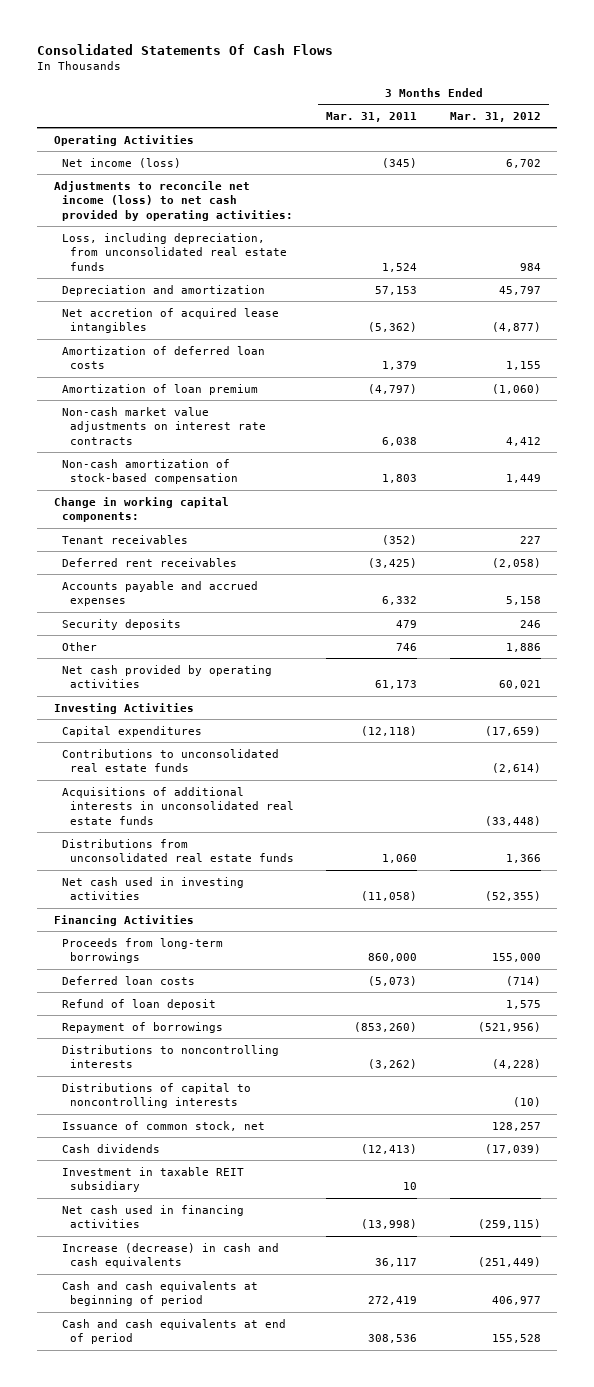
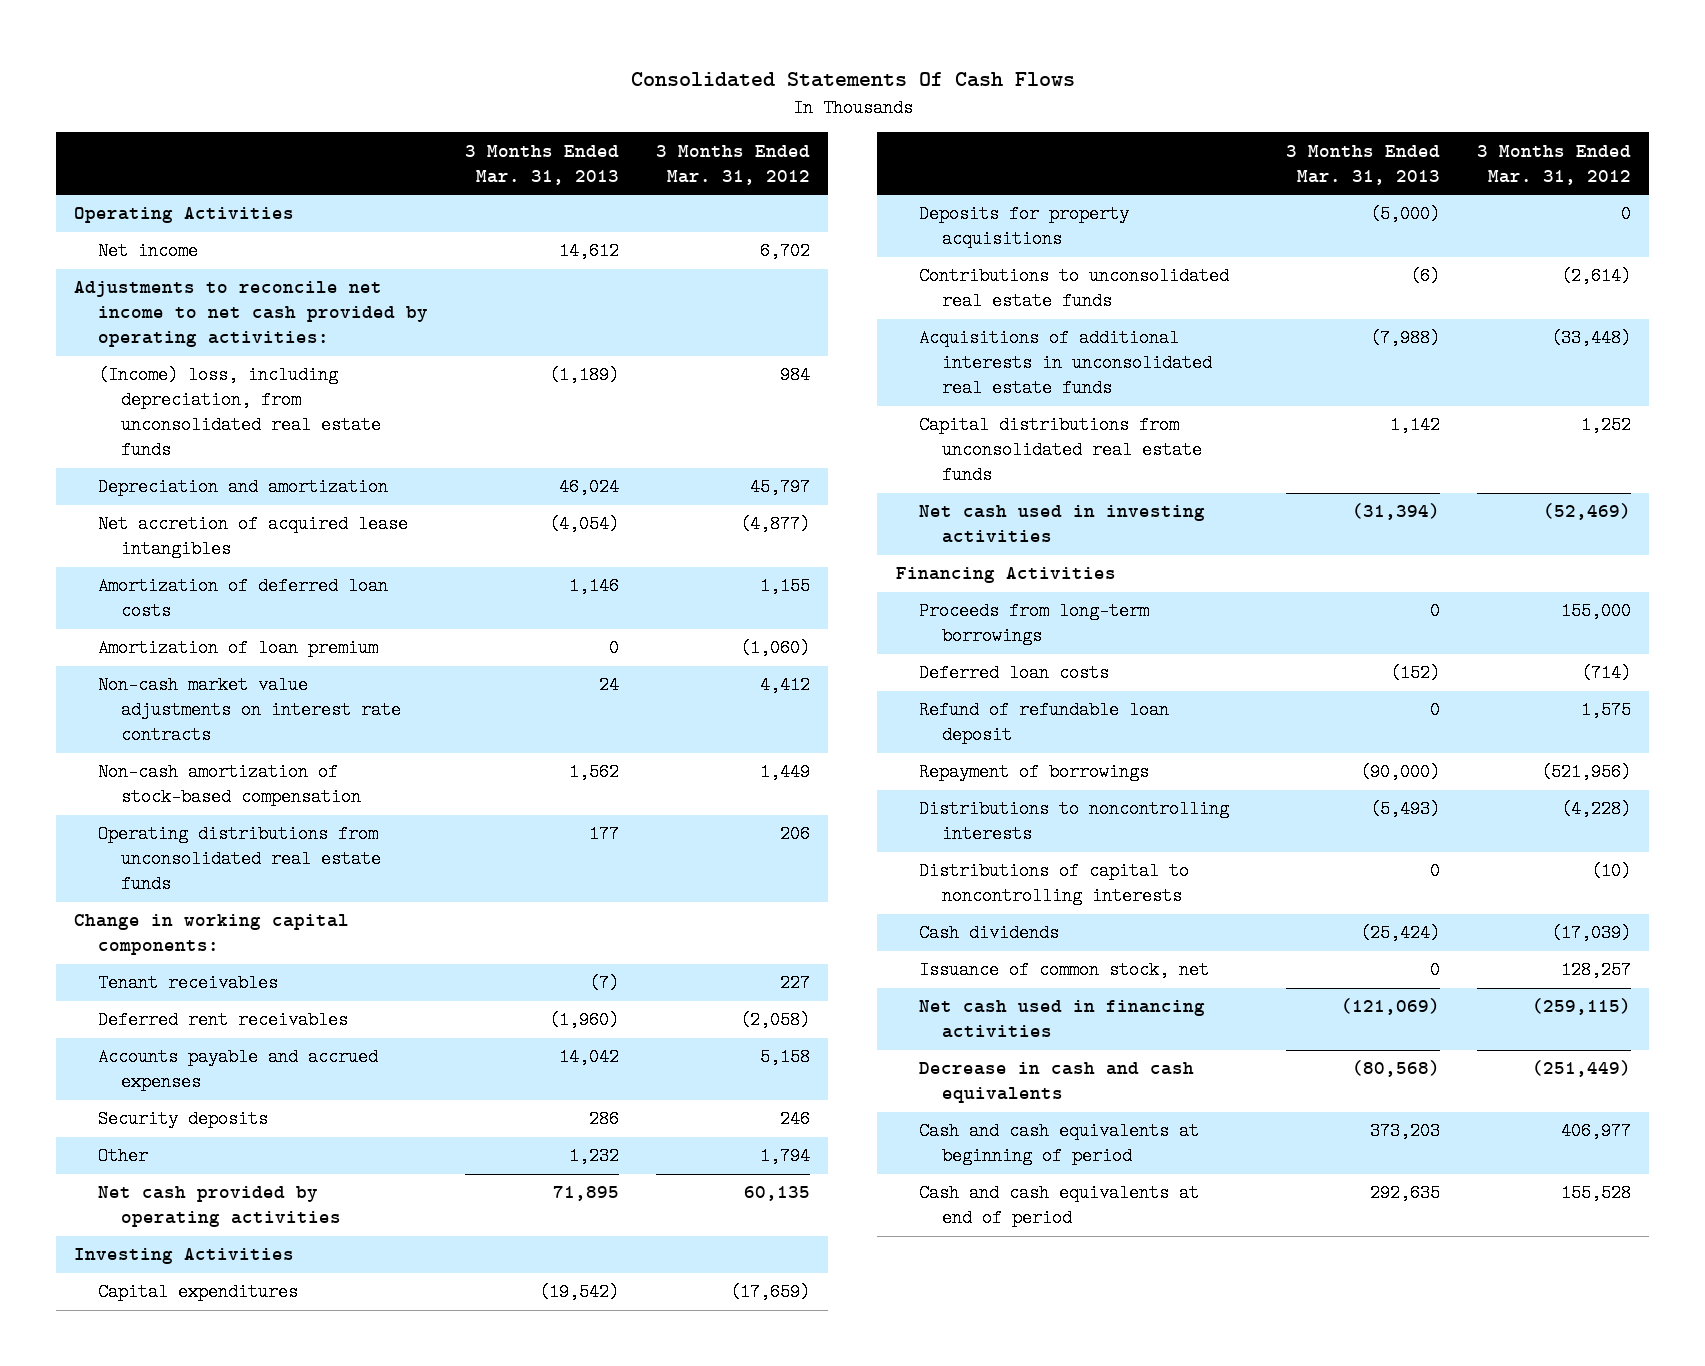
- | 3 Months Ended Mar. 31, 2011 | 3 Months Ended Mar. 31, 2012
+ | 3 Months Ended Mar. 31, 2013 | 3 Months Ended Mar. 31, 2012
- Net income (loss) | (345) | 6,702
- Adjustments to reconcile net income (loss) to net cash provided by operating activities:
- Loss, including depreciation, from unconsolidated real estate funds | 1,524 | 984
+ Net income | 14,612 | 6,702
+ Adjustments to reconcile net income to net cash provided by operating activities:
+ (Income) loss, including depreciation, from unconsolidated real estate funds | (1,189) | 984
+ Operating distributions from unconsolidated real estate funds | 177 | 206
- Other | 746 | 1,886
- Net cash provided by operating activities | 61,173 | 60,021
+ Other | 1,232 | 1,794
+ Net cash provided by operating activities | 71,895 | 60,135
+ Deposits for property acquisitions | (5,000) | 0
- Distributions from unconsolidated real estate funds | 1,060 | 1,366
- Net cash used in investing activities | (11,058) | (52,355)
+ Capital distributions from unconsolidated real estate funds | 1,142 | 1,252
+ Net cash used in investing activities | (31,394) | (52,469)
- Refund of loan deposit | | 1,575
+ Refund of refundable loan deposit | 0 | 1,575
- Investment in taxable REIT subsidiary | 10 |
moved down: Issuance of common stock, net | 0 | 128,257
- Increase (decrease) in cash and cash equivalents | 36,117 | (251,449)
+ Decrease in cash and cash equivalents | (80,568) | (251,449)

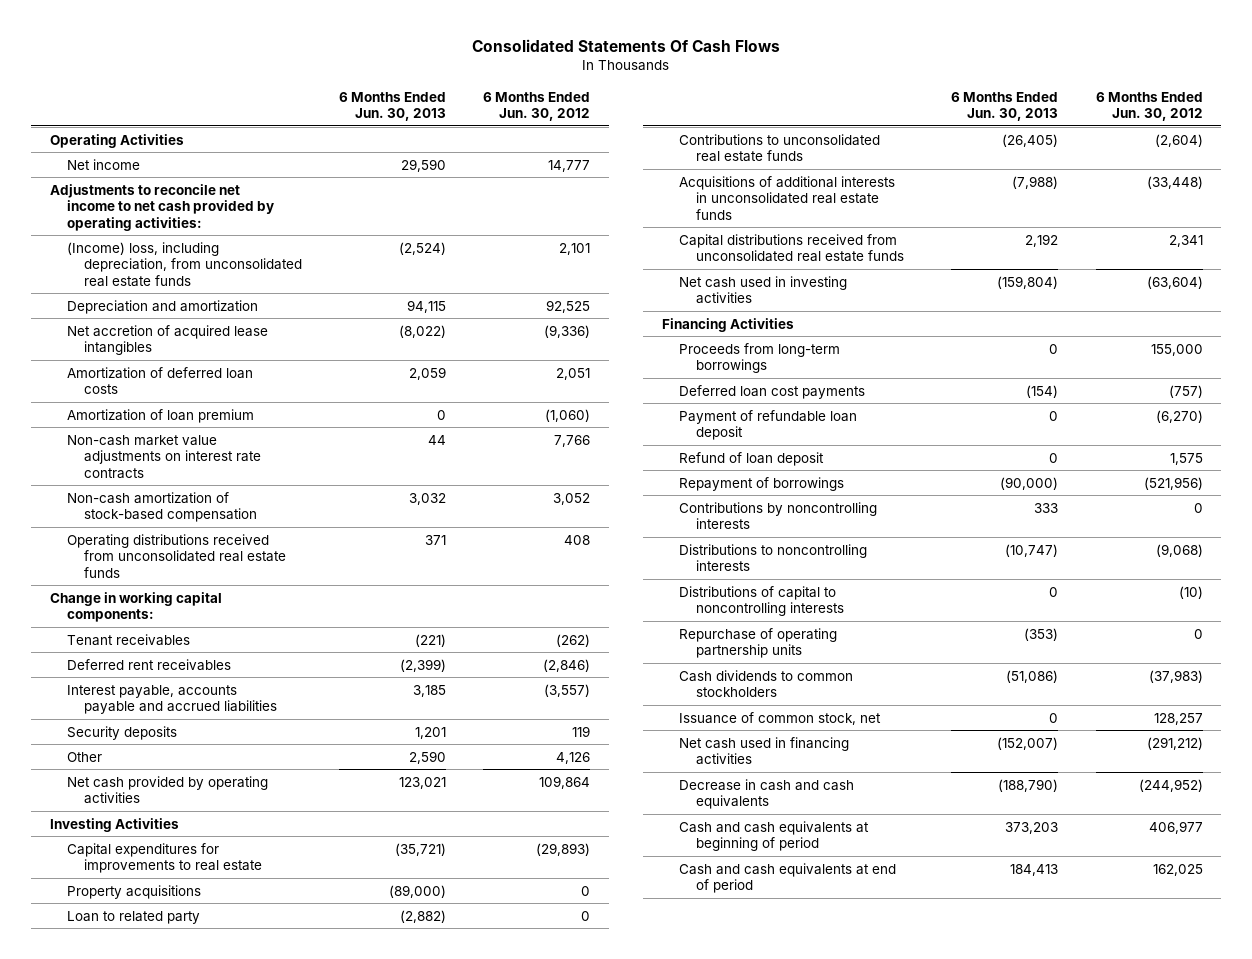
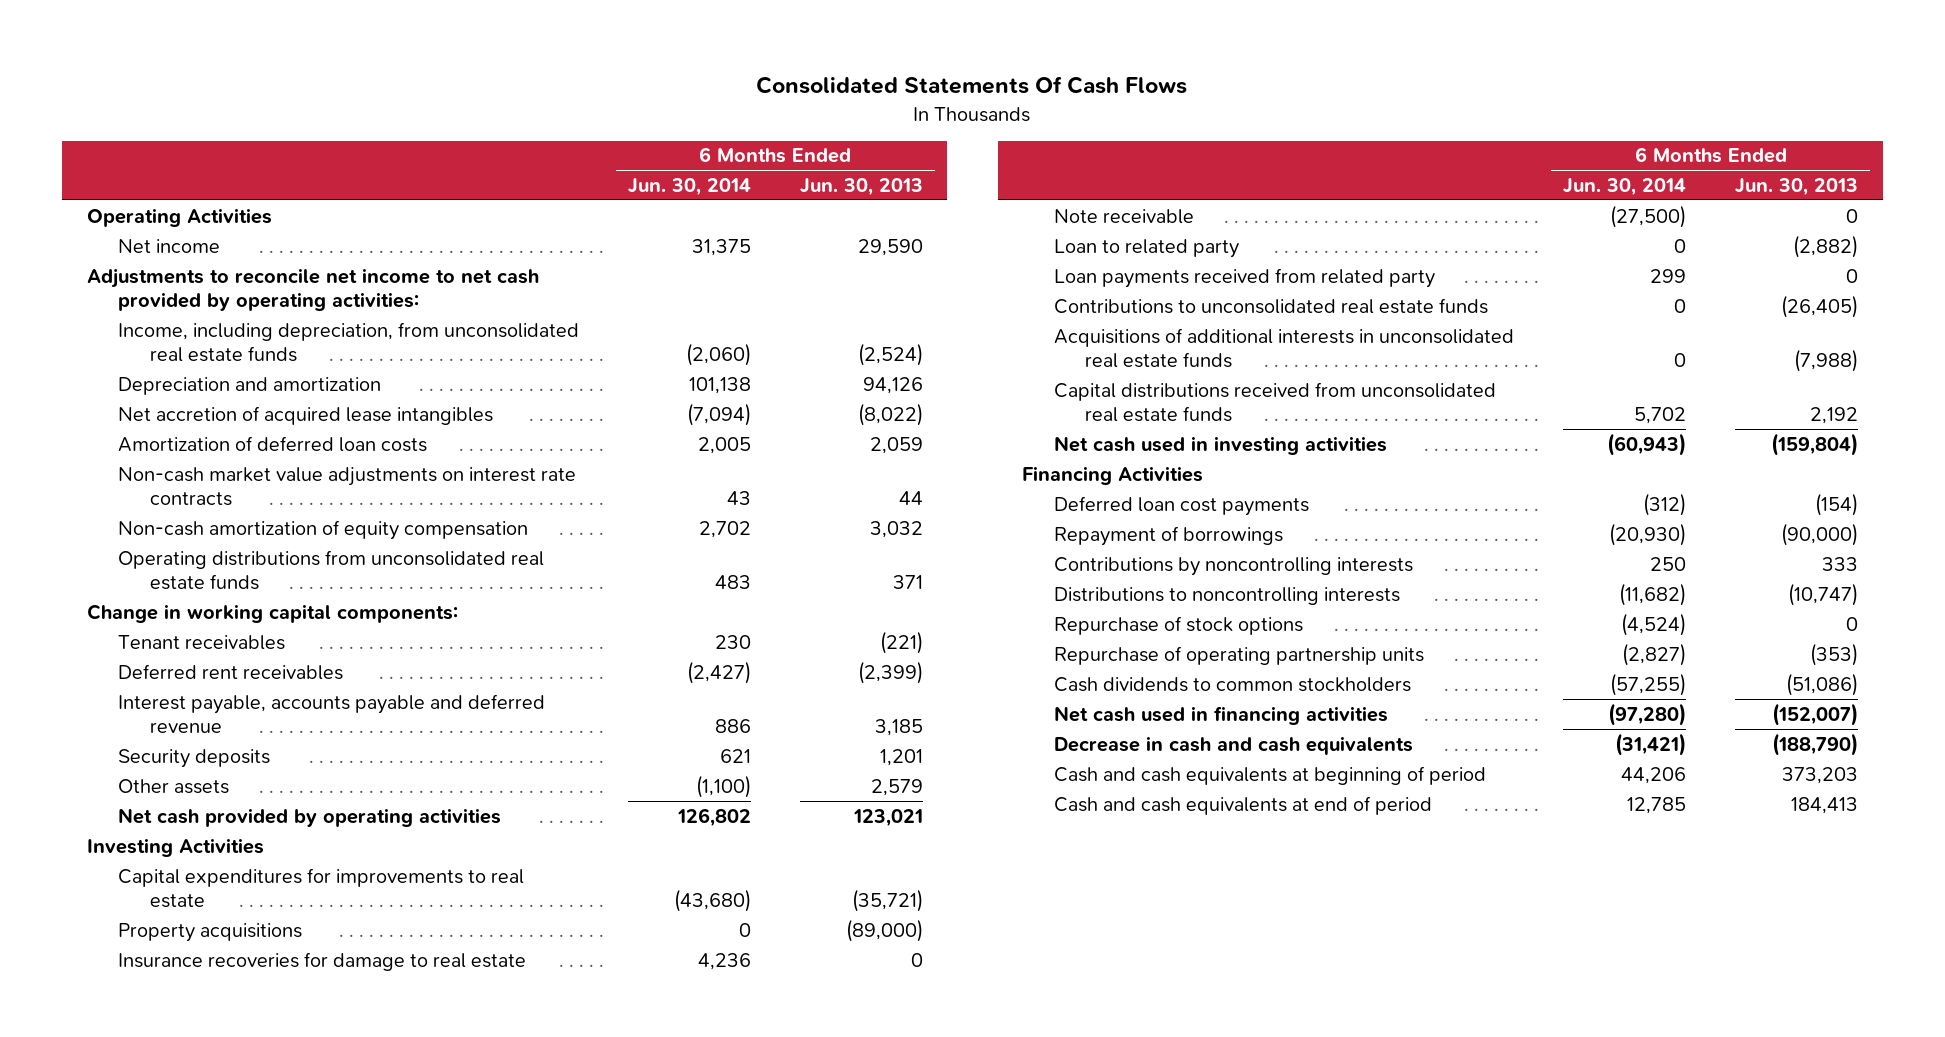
- | 6 Months Ended Jun. 30, 2013 | 6 Months Ended Jun. 30, 2012
+ | 6 Months Ended Jun. 30, 2014 | 6 Months Ended Jun. 30, 2013
- (Income) loss, including depreciation, from unconsolidated real estate funds | (2,524) | 2,101
- Depreciation and amortization | 94,115 | 92,525
+ Income, including depreciation, from unconsolidated real estate funds | (2,060) | (2,524)
+ Depreciation and amortization | 101,138 | 94,126
- Amortization of loan premium | 0 | (1,060)
- Non-cash amortization of stock-based compensation | 3,032 | 3,052
- Operating distributions received from unconsolidated real estate funds | 371 | 408
+ Non-cash amortization of equity compensation | 2,702 | 3,032
+ Operating distributions from unconsolidated real estate funds | 483 | 371
- Interest payable, accounts payable and accrued liabilities | 3,185 | (3,557)
+ Interest payable, accounts payable and deferred revenue | 886 | 3,185
- Other | 2,590 | 4,126
+ Other assets | (1,100) | 2,579
+ Insurance recoveries for damage to real estate | 4,236 | 0
+ Note receivable | (27,500) | 0
+ Loan payments received from related party | 299 | 0
- Proceeds from long-term borrowings | 0 | 155,000
- Payment of refundable loan deposit | 0 | (6,270)
- Refund of loan deposit | 0 | 1,575
- Distributions of capital to noncontrolling interests | 0 | (10)
+ Repurchase of stock options | (4,524) | 0
- Issuance of common stock, net | 0 | 128,257

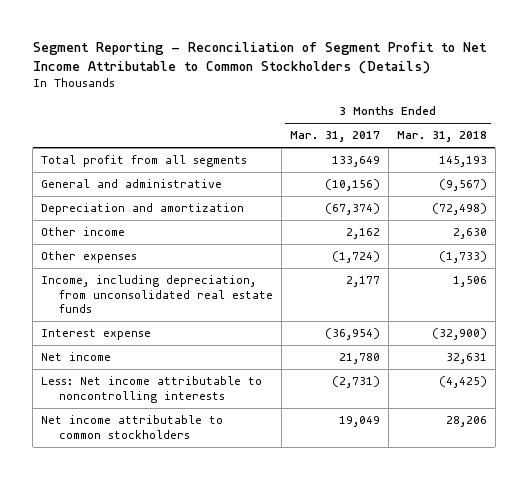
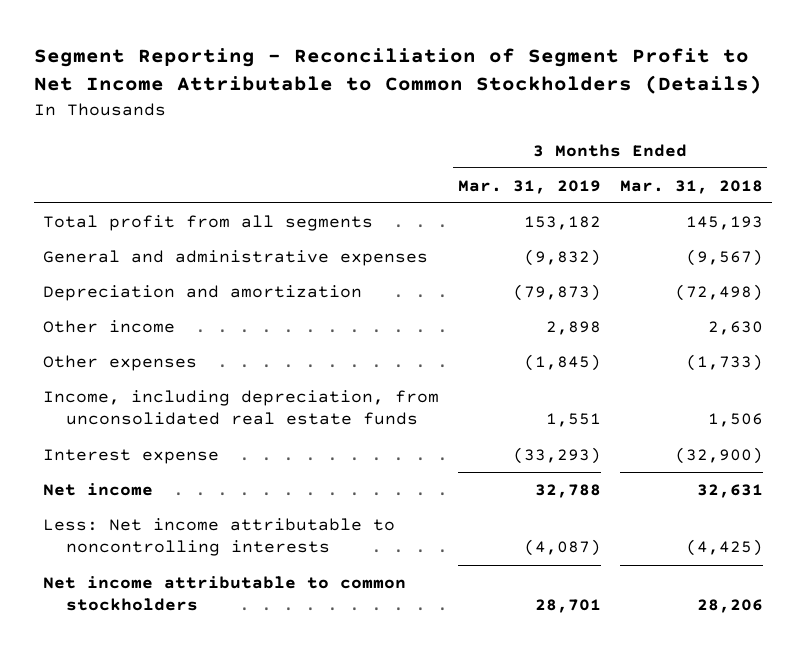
- | 3 Months Ended Mar. 31, 2017 | 3 Months Ended Mar. 31, 2018
+ | 3 Months Ended Mar. 31, 2019 | 3 Months Ended Mar. 31, 2018
- General and administrative | (10,156) | (9,567)
+ General and administrative expenses | (9,832) | (9,567)

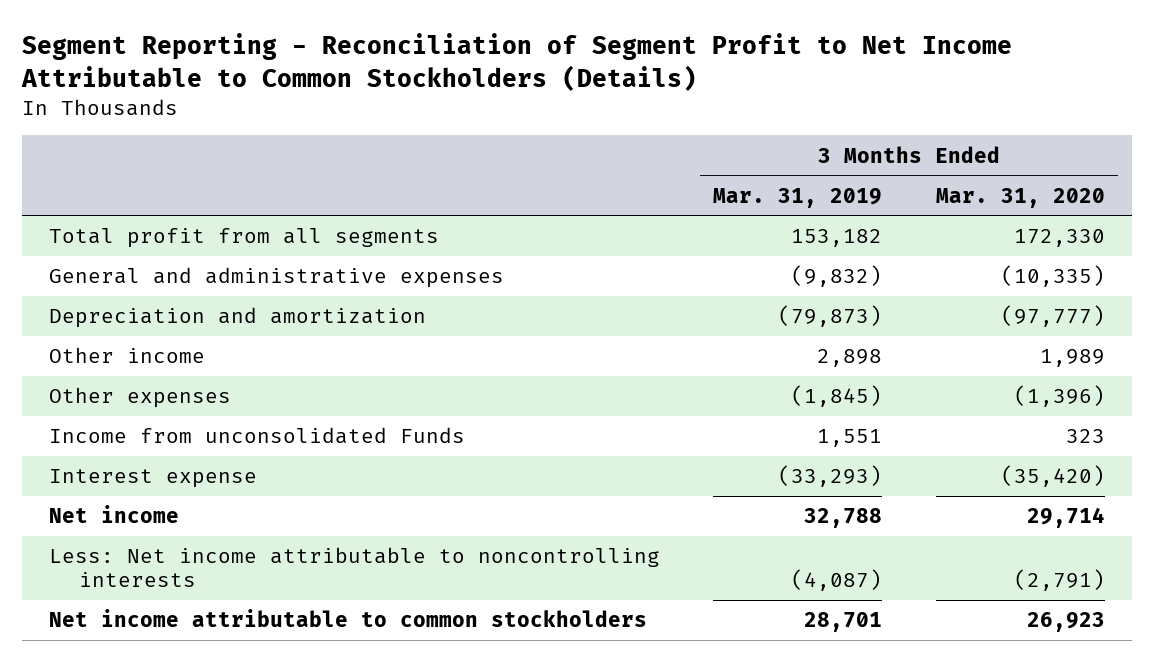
- | 3 Months Ended Mar. 31, 2019 | 3 Months Ended Mar. 31, 2018
+ | 3 Months Ended Mar. 31, 2019 | 3 Months Ended Mar. 31, 2020
- Income, including depreciation, from unconsolidated real estate funds | 1,551 | 1,506
+ Income from unconsolidated Funds | 1,551 | 323

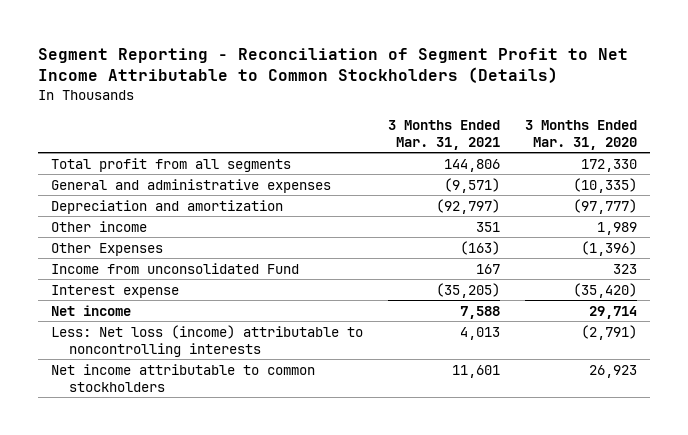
- | 3 Months Ended Mar. 31, 2019 | 3 Months Ended Mar. 31, 2020
+ | 3 Months Ended Mar. 31, 2021 | 3 Months Ended Mar. 31, 2020
- Other expenses | (1,845) | (1,396)
- Income from unconsolidated Funds | 1,551 | 323
+ Other Expenses | (163) | (1,396)
+ Income from unconsolidated Fund | 167 | 323
- Less: Net income attributable to noncontrolling interests | (4,087) | (2,791)
+ Less: Net loss (income) attributable to noncontrolling interests | 4,013 | (2,791)

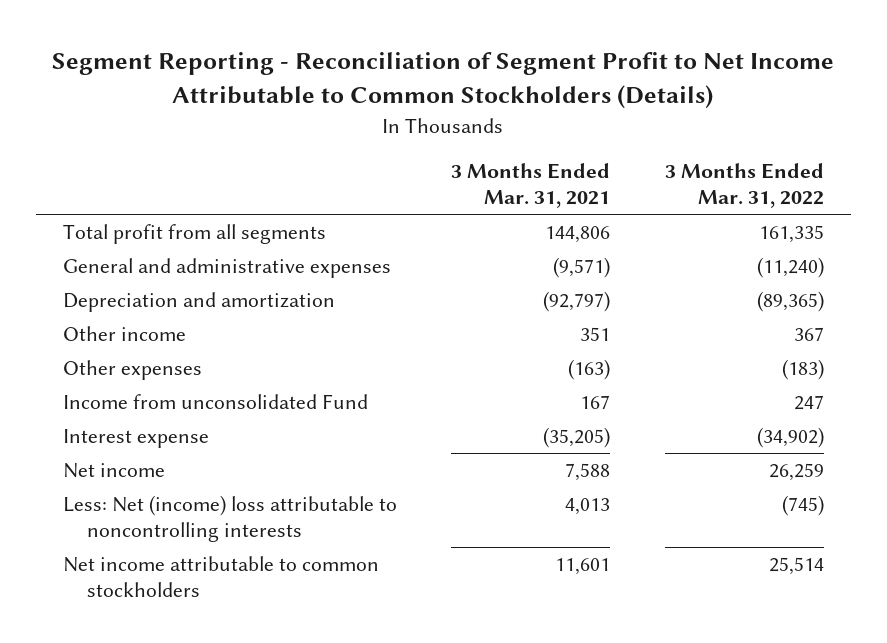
- | 3 Months Ended Mar. 31, 2021 | 3 Months Ended Mar. 31, 2020
+ | 3 Months Ended Mar. 31, 2021 | 3 Months Ended Mar. 31, 2022
- Other Expenses | (163) | (1,396)
+ Other expenses | (163) | (183)
- Less: Net loss (income) attributable to noncontrolling interests | 4,013 | (2,791)
+ Less: Net (income) loss attributable to noncontrolling interests | 4,013 | (745)

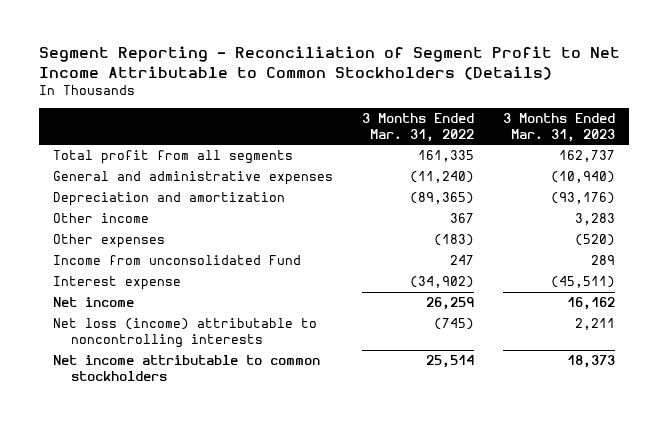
- | 3 Months Ended Mar. 31, 2021 | 3 Months Ended Mar. 31, 2022
+ | 3 Months Ended Mar. 31, 2022 | 3 Months Ended Mar. 31, 2023
- Less: Net (income) loss attributable to noncontrolling interests | 4,013 | (745)
+ Net loss (income) attributable to noncontrolling interests | (745) | 2,211

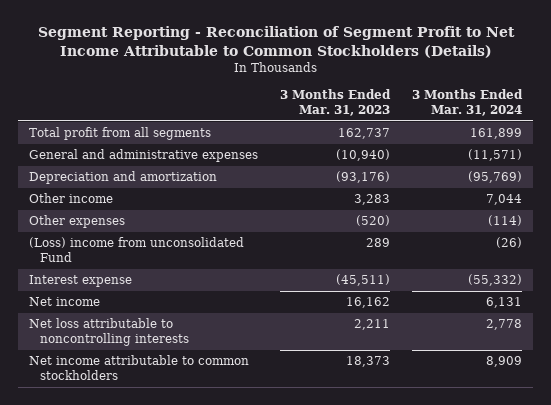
- | 3 Months Ended Mar. 31, 2022 | 3 Months Ended Mar. 31, 2023
+ | 3 Months Ended Mar. 31, 2023 | 3 Months Ended Mar. 31, 2024
- Income from unconsolidated Fund | 247 | 289
+ (Loss) income from unconsolidated Fund | 289 | (26)
- Net loss (income) attributable to noncontrolling interests | (745) | 2,211
+ Net loss attributable to noncontrolling interests | 2,211 | 2,778

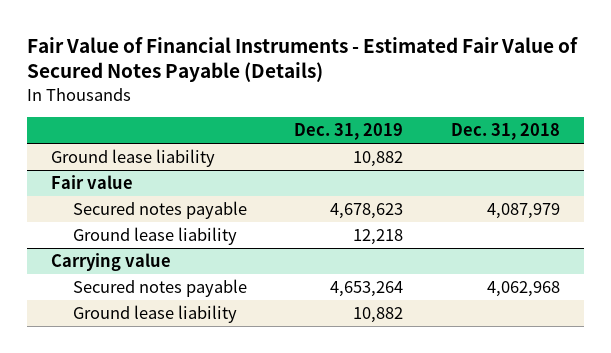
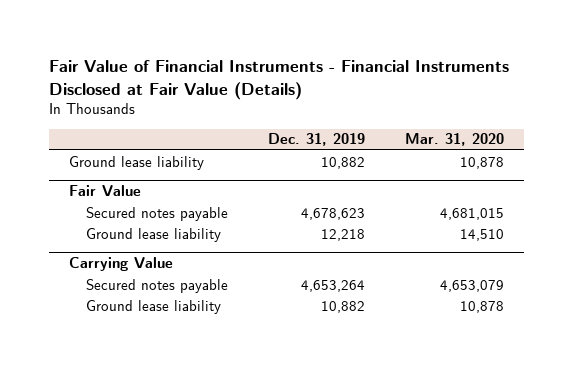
- Fair Value of Financial Instruments - Estimated Fair Value of Secured Notes Payable (Details)
+ Fair Value of Financial Instruments - Financial Instruments Disclosed at Fair Value (Details)
- | Dec. 31, 2019 | Dec. 31, 2018
+ | Dec. 31, 2019 | Mar. 31, 2020
- Fair value
+ Fair Value
- Carrying value
+ Carrying Value

